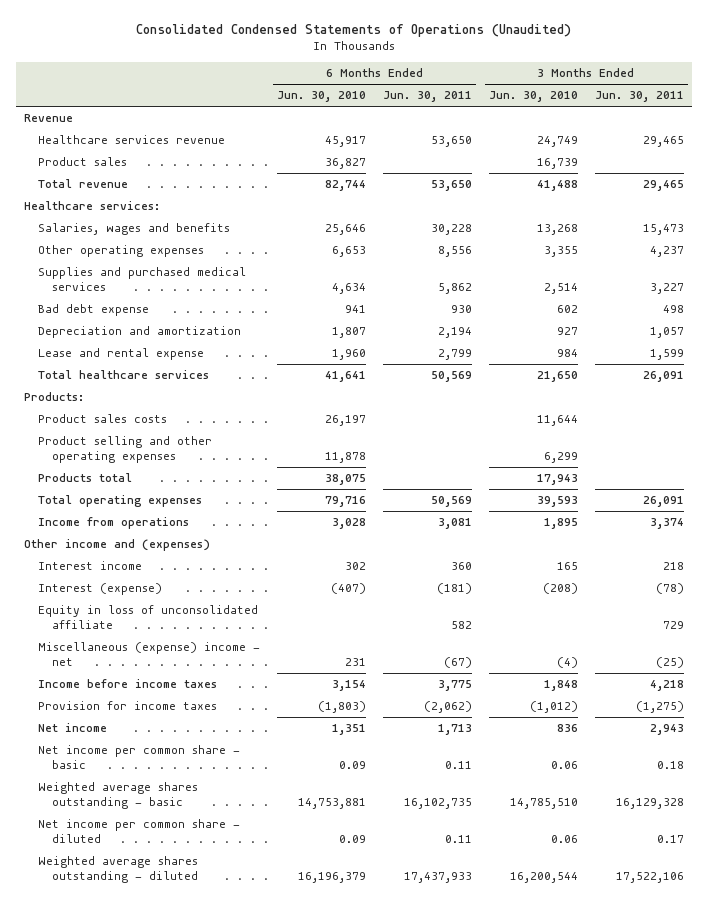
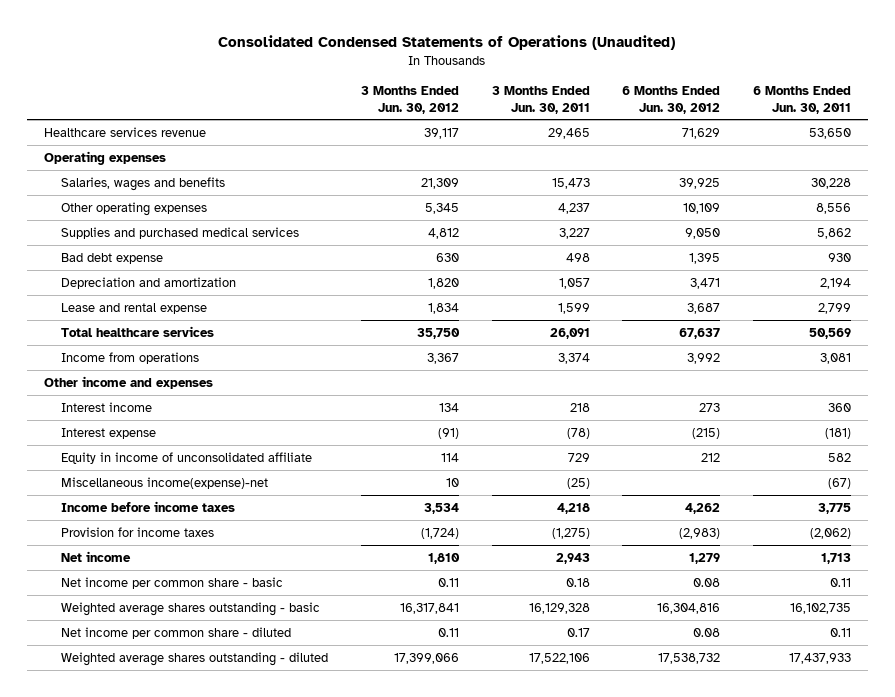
- | 6 Months Ended Jun. 30, 2010 | 6 Months Ended Jun. 30, 2011 | 3 Months Ended Jun. 30, 2010 | 3 Months Ended Jun. 30, 2011
+ | 3 Months Ended Jun. 30, 2012 | 3 Months Ended Jun. 30, 2011 | 6 Months Ended Jun. 30, 2012 | 6 Months Ended Jun. 30, 2011
- Revenue
- Product sales | 36,827 | | 16,739 |
- Total revenue | 82,744 | 53,650 | 41,488 | 29,465
- Healthcare services:
+ Operating expenses
- Products:
- Product sales costs | 26,197 | | 11,644 |
- Product selling and other operating expenses | 11,878 | | 6,299 |
- Products total | 38,075 | | 17,943 |
- Total operating expenses | 79,716 | 50,569 | 39,593 | 26,091
- Other income and (expenses)
+ Other income and expenses
- Interest (expense) | (407) | (181) | (208) | (78)
- Equity in loss of unconsolidated affiliate | | 582 | | 729
- Miscellaneous (expense) income - net | 231 | (67) | (4) | (25)
+ Interest expense | (91) | (78) | (215) | (181)
+ Equity in income of unconsolidated affiliate | 114 | 729 | 212 | 582
+ Miscellaneous income(expense)-net | 10 | (25) | | (67)

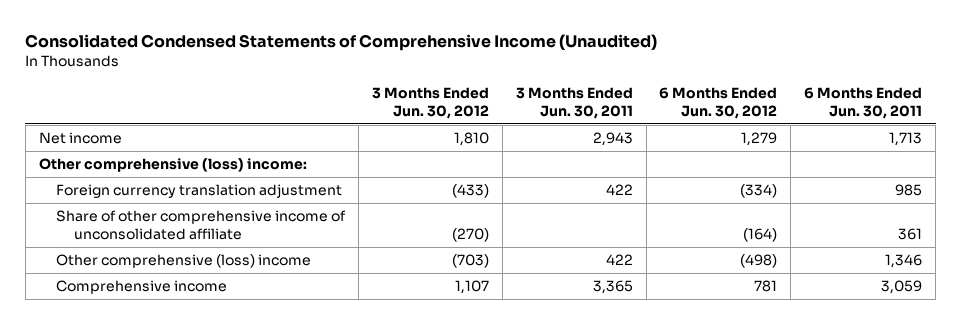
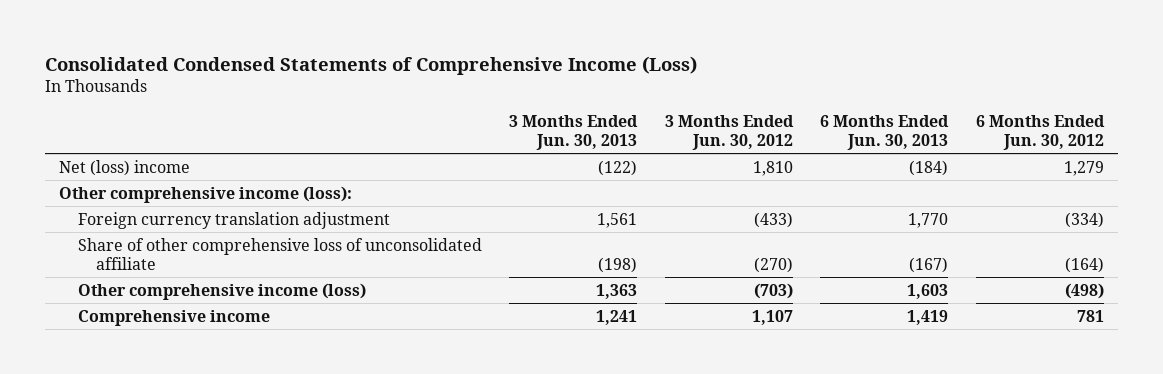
- Consolidated Condensed Statements of Comprehensive Income (Unaudited)
+ Consolidated Condensed Statements of Comprehensive Income (Loss)
- | 3 Months Ended Jun. 30, 2012 | 3 Months Ended Jun. 30, 2011 | 6 Months Ended Jun. 30, 2012 | 6 Months Ended Jun. 30, 2011
+ | 3 Months Ended Jun. 30, 2013 | 3 Months Ended Jun. 30, 2012 | 6 Months Ended Jun. 30, 2013 | 6 Months Ended Jun. 30, 2012
- Net income | 1,810 | 2,943 | 1,279 | 1,713
- Other comprehensive (loss) income:
+ Net (loss) income | (122) | 1,810 | (184) | 1,279
+ Other comprehensive income (loss):
- Share of other comprehensive income of unconsolidated affiliate | (270) | | (164) | 361
- Other comprehensive (loss) income | (703) | 422 | (498) | 1,346
+ Share of other comprehensive loss of unconsolidated affiliate | (198) | (270) | (167) | (164)
+ Other comprehensive income (loss) | 1,363 | (703) | 1,603 | (498)

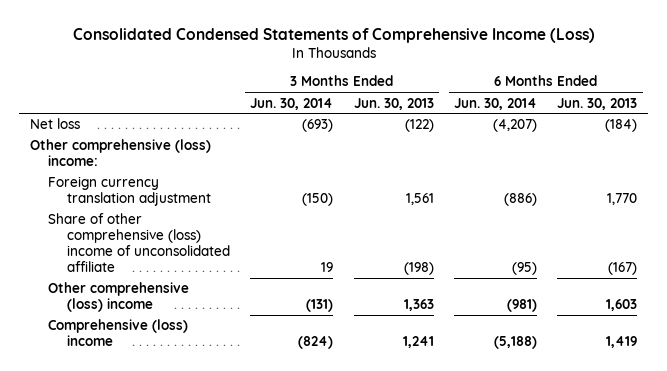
- | 3 Months Ended Jun. 30, 2013 | 3 Months Ended Jun. 30, 2012 | 6 Months Ended Jun. 30, 2013 | 6 Months Ended Jun. 30, 2012
+ | 3 Months Ended Jun. 30, 2014 | 3 Months Ended Jun. 30, 2013 | 6 Months Ended Jun. 30, 2014 | 6 Months Ended Jun. 30, 2013
- Net (loss) income | (122) | 1,810 | (184) | 1,279
- Other comprehensive income (loss):
+ Net loss | (693) | (122) | (4,207) | (184)
+ Other comprehensive (loss) income:
- Share of other comprehensive loss of unconsolidated affiliate | (198) | (270) | (167) | (164)
- Other comprehensive income (loss) | 1,363 | (703) | 1,603 | (498)
- Comprehensive income | 1,241 | 1,107 | 1,419 | 781
+ Share of other comprehensive (loss) income of unconsolidated affiliate | 19 | (198) | (95) | (167)
+ Other comprehensive (loss) income | (131) | 1,363 | (981) | 1,603
+ Comprehensive (loss) income | (824) | 1,241 | (5,188) | 1,419

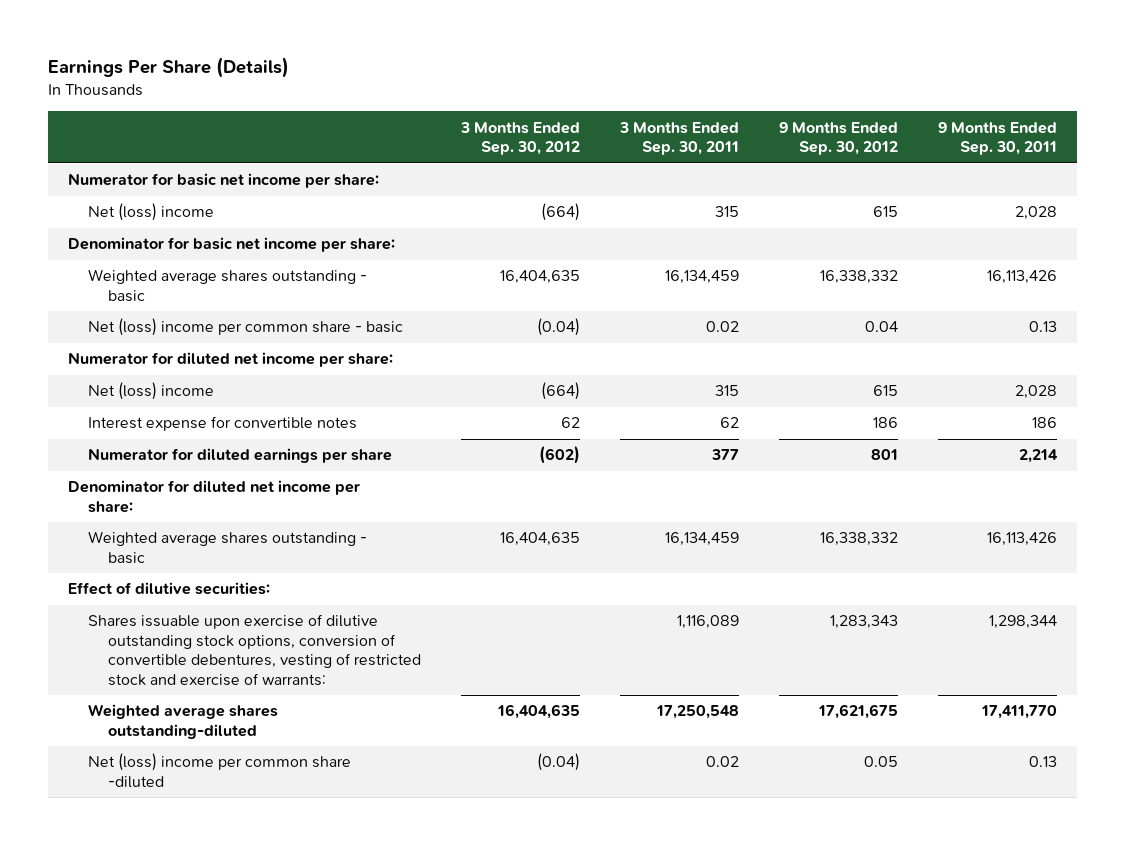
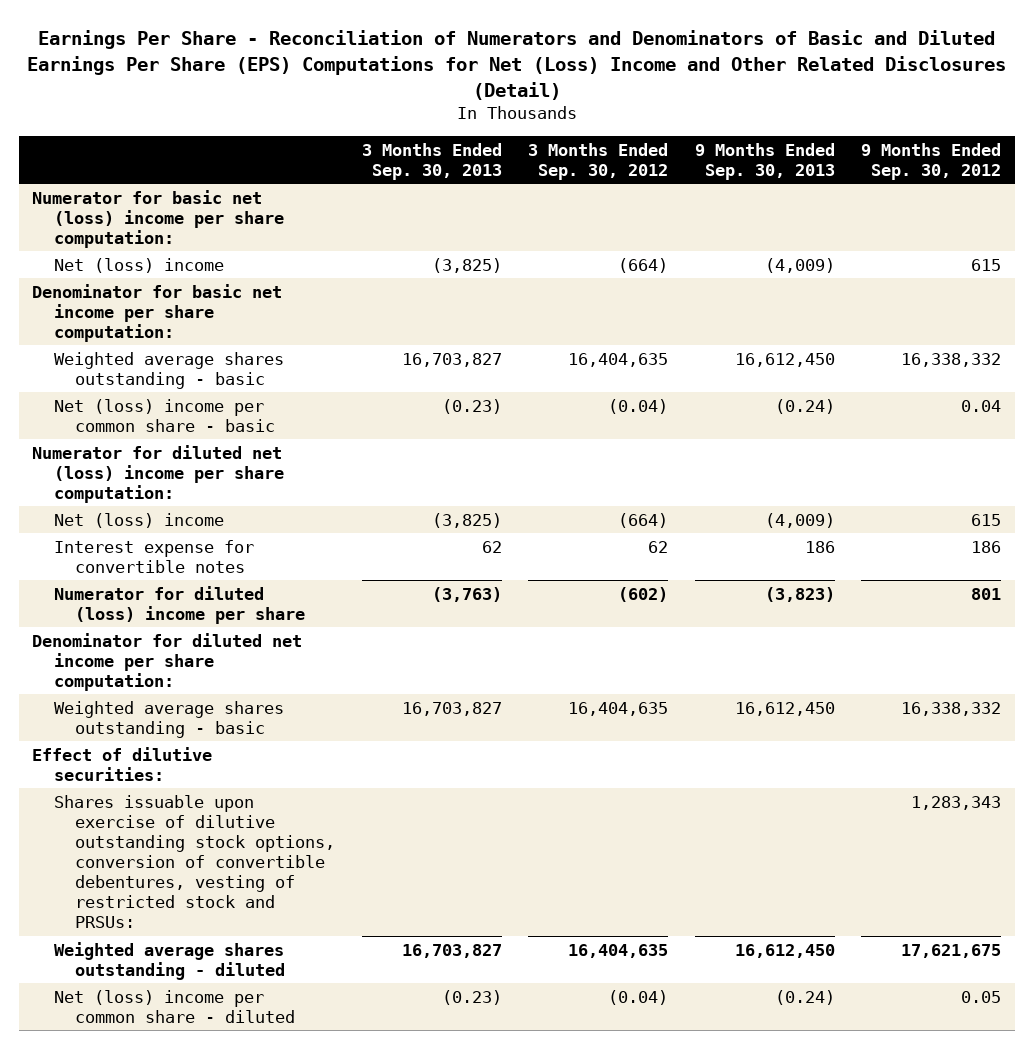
- Earnings Per Share (Details)
+ Earnings Per Share - Reconciliation of Numerators and Denominators of Basic and Diluted Earnings Per Share (EPS) Computations for Net (Loss) Income and Other Related Disclosures (Detail)
- | 3 Months Ended Sep. 30, 2012 | 3 Months Ended Sep. 30, 2011 | 9 Months Ended Sep. 30, 2012 | 9 Months Ended Sep. 30, 2011
+ | 3 Months Ended Sep. 30, 2013 | 3 Months Ended Sep. 30, 2012 | 9 Months Ended Sep. 30, 2013 | 9 Months Ended Sep. 30, 2012
- Numerator for basic net income per share:
+ Numerator for basic net (loss) income per share computation:
- Denominator for basic net income per share:
+ Denominator for basic net income per share computation:
- Numerator for diluted net income per share:
+ Numerator for diluted net (loss) income per share computation:
- Numerator for diluted earnings per share | (602) | 377 | 801 | 2,214
- Denominator for diluted net income per share:
+ Numerator for diluted (loss) income per share | (3,763) | (602) | (3,823) | 801
+ Denominator for diluted net income per share computation:
- Shares issuable upon exercise of dilutive outstanding stock options, conversion of convertible debentures, vesting of restricted stock and exercise of warrants: | | 1,116,089 | 1,283,343 | 1,298,344
- Weighted average shares outstanding-diluted | 16,404,635 | 17,250,548 | 17,621,675 | 17,411,770
- Net (loss) income per common share -diluted | (0.04) | 0.02 | 0.05 | 0.13
+ Shares issuable upon exercise of dilutive outstanding stock options, conversion of convertible debentures, vesting of restricted stock and PRSUs: | | | | 1,283,343
+ Weighted average shares outstanding - diluted | 16,703,827 | 16,404,635 | 16,612,450 | 17,621,675
+ Net (loss) income per common share - diluted | (0.23) | (0.04) | (0.24) | 0.05

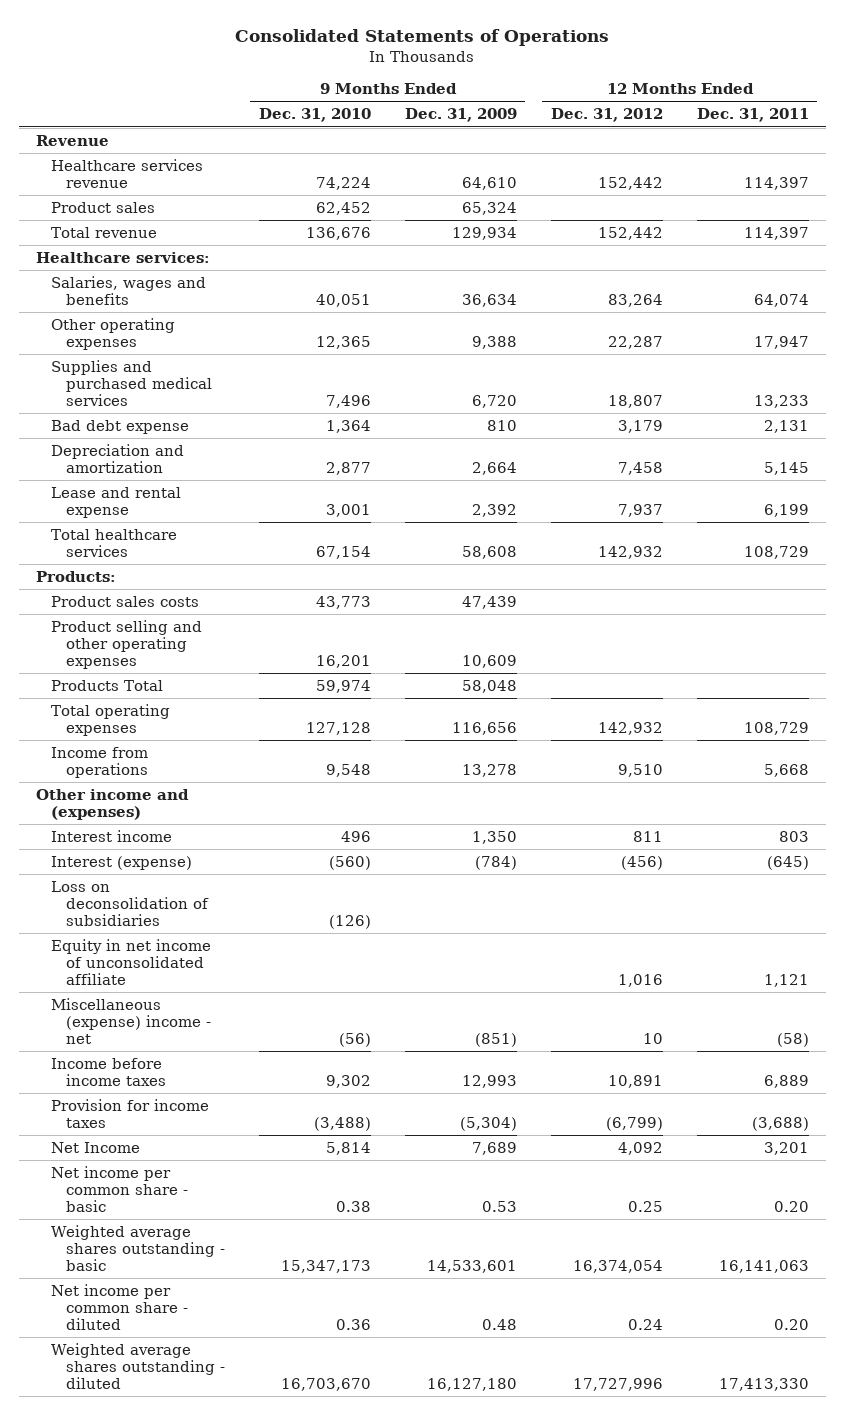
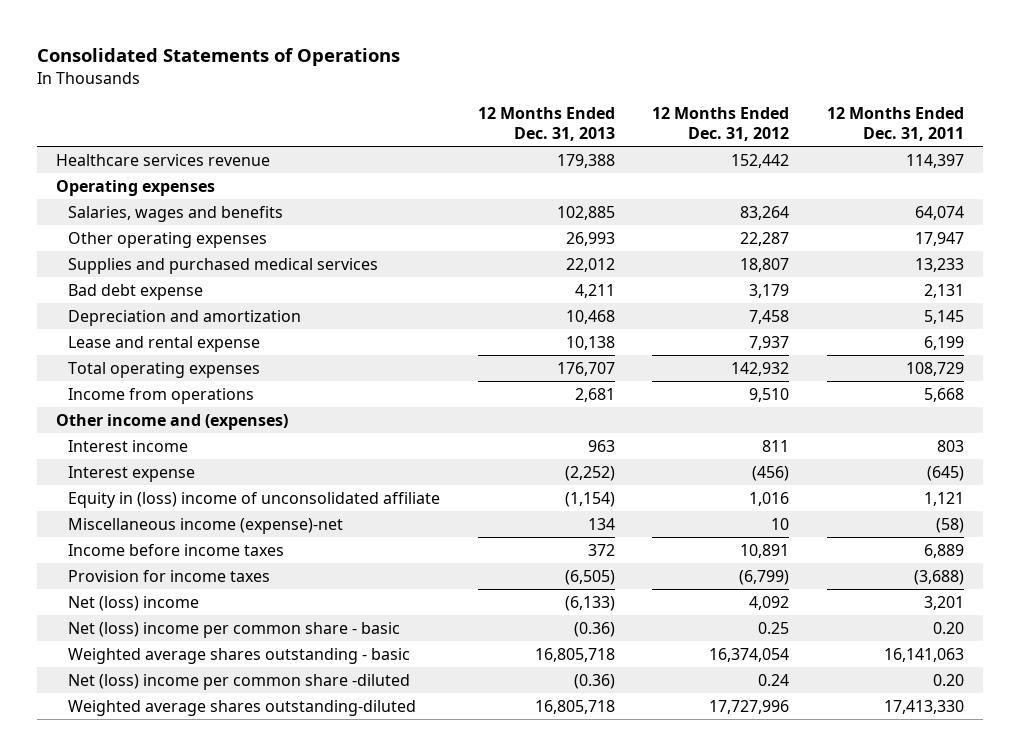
- | 9 Months Ended Dec. 31, 2010 | 9 Months Ended Dec. 31, 2009 | 12 Months Ended Dec. 31, 2012 | 12 Months Ended Dec. 31, 2011
+ | 12 Months Ended Dec. 31, 2013 | 12 Months Ended Dec. 31, 2012 | 12 Months Ended Dec. 31, 2011
- Revenue
- Product sales | 62,452 | 65,324 | |
- Total revenue | 136,676 | 129,934 | 152,442 | 114,397
- Healthcare services:
+ Operating expenses
- Total healthcare services | 67,154 | 58,608 | 142,932 | 108,729
- Products:
- Product sales costs | 43,773 | 47,439 | |
- Product selling and other operating expenses | 16,201 | 10,609 | |
- Products Total | 59,974 | 58,048 | |
- Interest (expense) | (560) | (784) | (456) | (645)
- Loss on deconsolidation of subsidiaries | (126) | | |
- Equity in net income of unconsolidated affiliate | | | 1,016 | 1,121
- Miscellaneous (expense) income - net | (56) | (851) | 10 | (58)
+ Interest expense | (2,252) | (456) | (645)
+ Equity in (loss) income of unconsolidated affiliate | (1,154) | 1,016 | 1,121
+ Miscellaneous income (expense)-net | 134 | 10 | (58)
- Net Income | 5,814 | 7,689 | 4,092 | 3,201
- Net income per common share - basic | 0.38 | 0.53 | 0.25 | 0.20
+ Net (loss) income | (6,133) | 4,092 | 3,201
+ Net (loss) income per common share - basic | (0.36) | 0.25 | 0.20
- Net income per common share - diluted | 0.36 | 0.48 | 0.24 | 0.20
- Weighted average shares outstanding - diluted | 16,703,670 | 16,127,180 | 17,727,996 | 17,413,330
+ Net (loss) income per common share -diluted | (0.36) | 0.24 | 0.20
+ Weighted average shares outstanding-diluted | 16,805,718 | 17,727,996 | 17,413,330

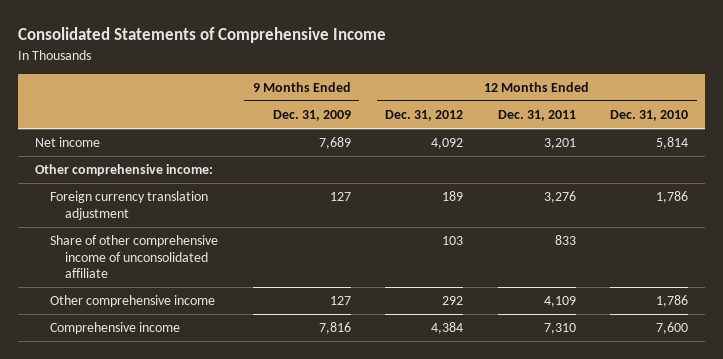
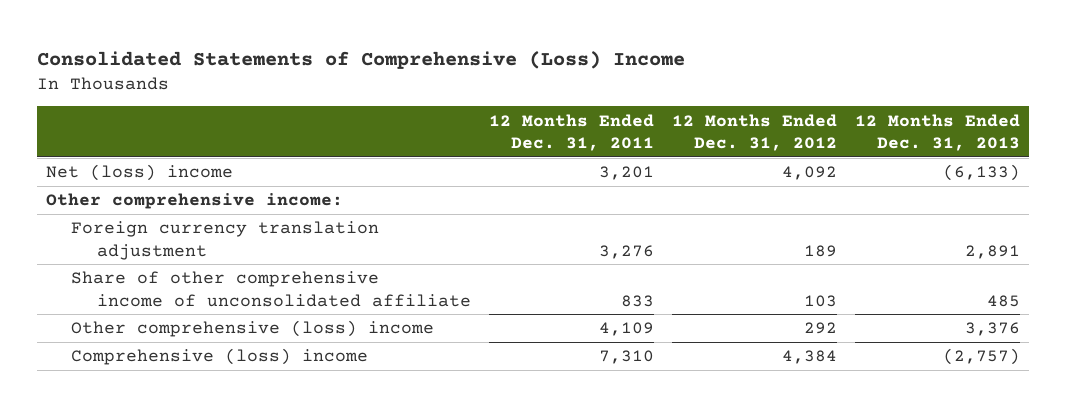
- Consolidated Statements of Comprehensive Income
+ Consolidated Statements of Comprehensive (Loss) Income
- | 9 Months Ended Dec. 31, 2009 | 12 Months Ended Dec. 31, 2012 | 12 Months Ended Dec. 31, 2011 | 12 Months Ended Dec. 31, 2010
+ | 12 Months Ended Dec. 31, 2011 | 12 Months Ended Dec. 31, 2012 | 12 Months Ended Dec. 31, 2013
- Net income | 7,689 | 4,092 | 3,201 | 5,814
+ Net (loss) income | 3,201 | 4,092 | (6,133)
- Other comprehensive income | 127 | 292 | 4,109 | 1,786
- Comprehensive income | 7,816 | 4,384 | 7,310 | 7,600
+ Other comprehensive (loss) income | 4,109 | 292 | 3,376
+ Comprehensive (loss) income | 7,310 | 4,384 | (2,757)

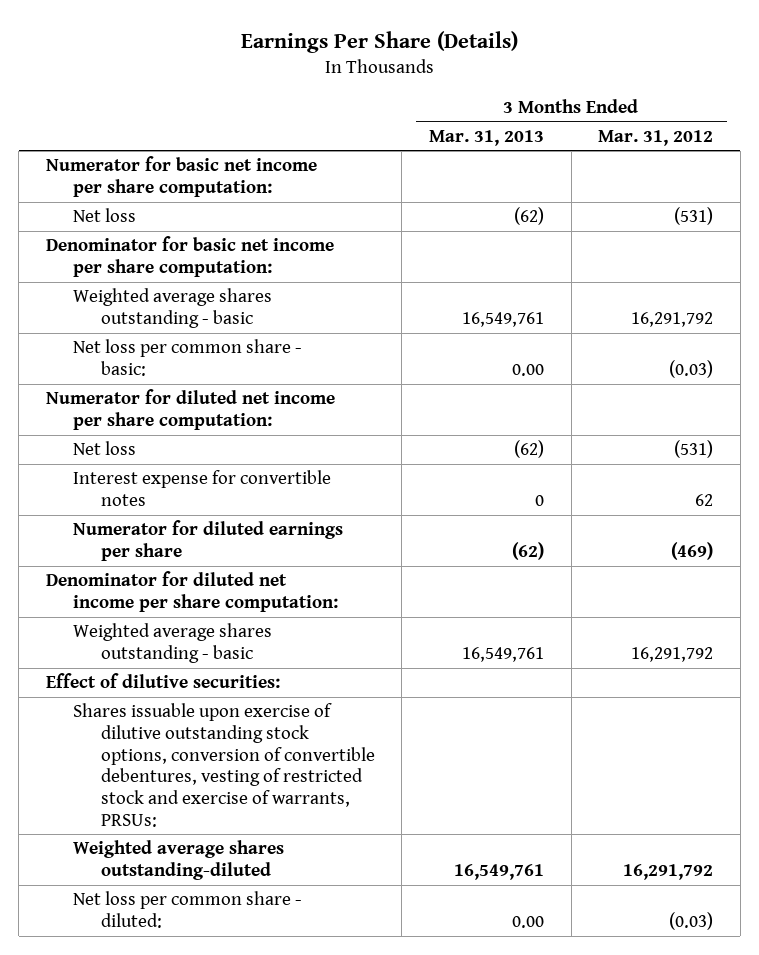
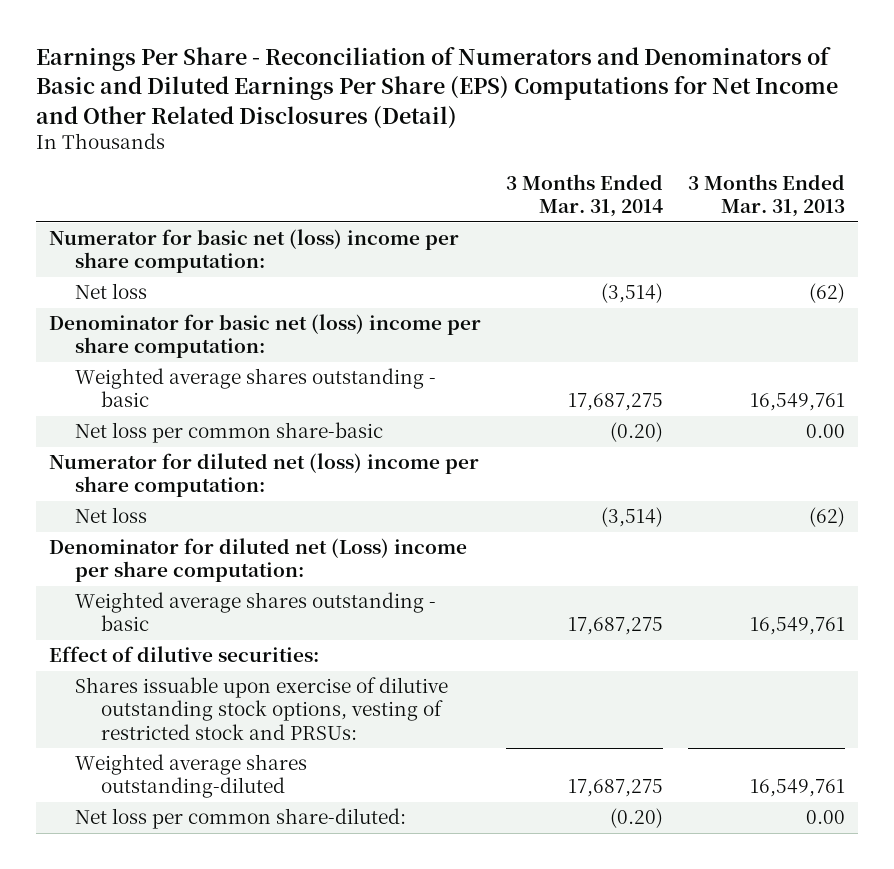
- Earnings Per Share (Details)
+ Earnings Per Share - Reconciliation of Numerators and Denominators of Basic and Diluted Earnings Per Share (EPS) Computations for Net Income and Other Related Disclosures (Detail)
- | 3 Months Ended Mar. 31, 2013 | 3 Months Ended Mar. 31, 2012
+ | 3 Months Ended Mar. 31, 2014 | 3 Months Ended Mar. 31, 2013
- Numerator for basic net income per share computation:
+ Numerator for basic net (loss) income per share computation:
- Denominator for basic net income per share computation:
+ Denominator for basic net (loss) income per share computation:
- Net loss per common share - basic: | 0.00 | (0.03)
- Numerator for diluted net income per share computation:
+ Net loss per common share-basic | (0.20) | 0.00
+ Numerator for diluted net (loss) income per share computation:
- Interest expense for convertible notes | 0 | 62
- Numerator for diluted earnings per share | (62) | (469)
- Denominator for diluted net income per share computation:
+ Denominator for diluted net (Loss) income per share computation:
- Shares issuable upon exercise of dilutive outstanding stock options, conversion of convertible debentures, vesting of restricted stock and exercise of warrants, PRSUs:
+ Shares issuable upon exercise of dilutive outstanding stock options, vesting of restricted stock and PRSUs:
- Net loss per common share - diluted: | 0.00 | (0.03)
+ Net loss per common share-diluted: | (0.20) | 0.00

